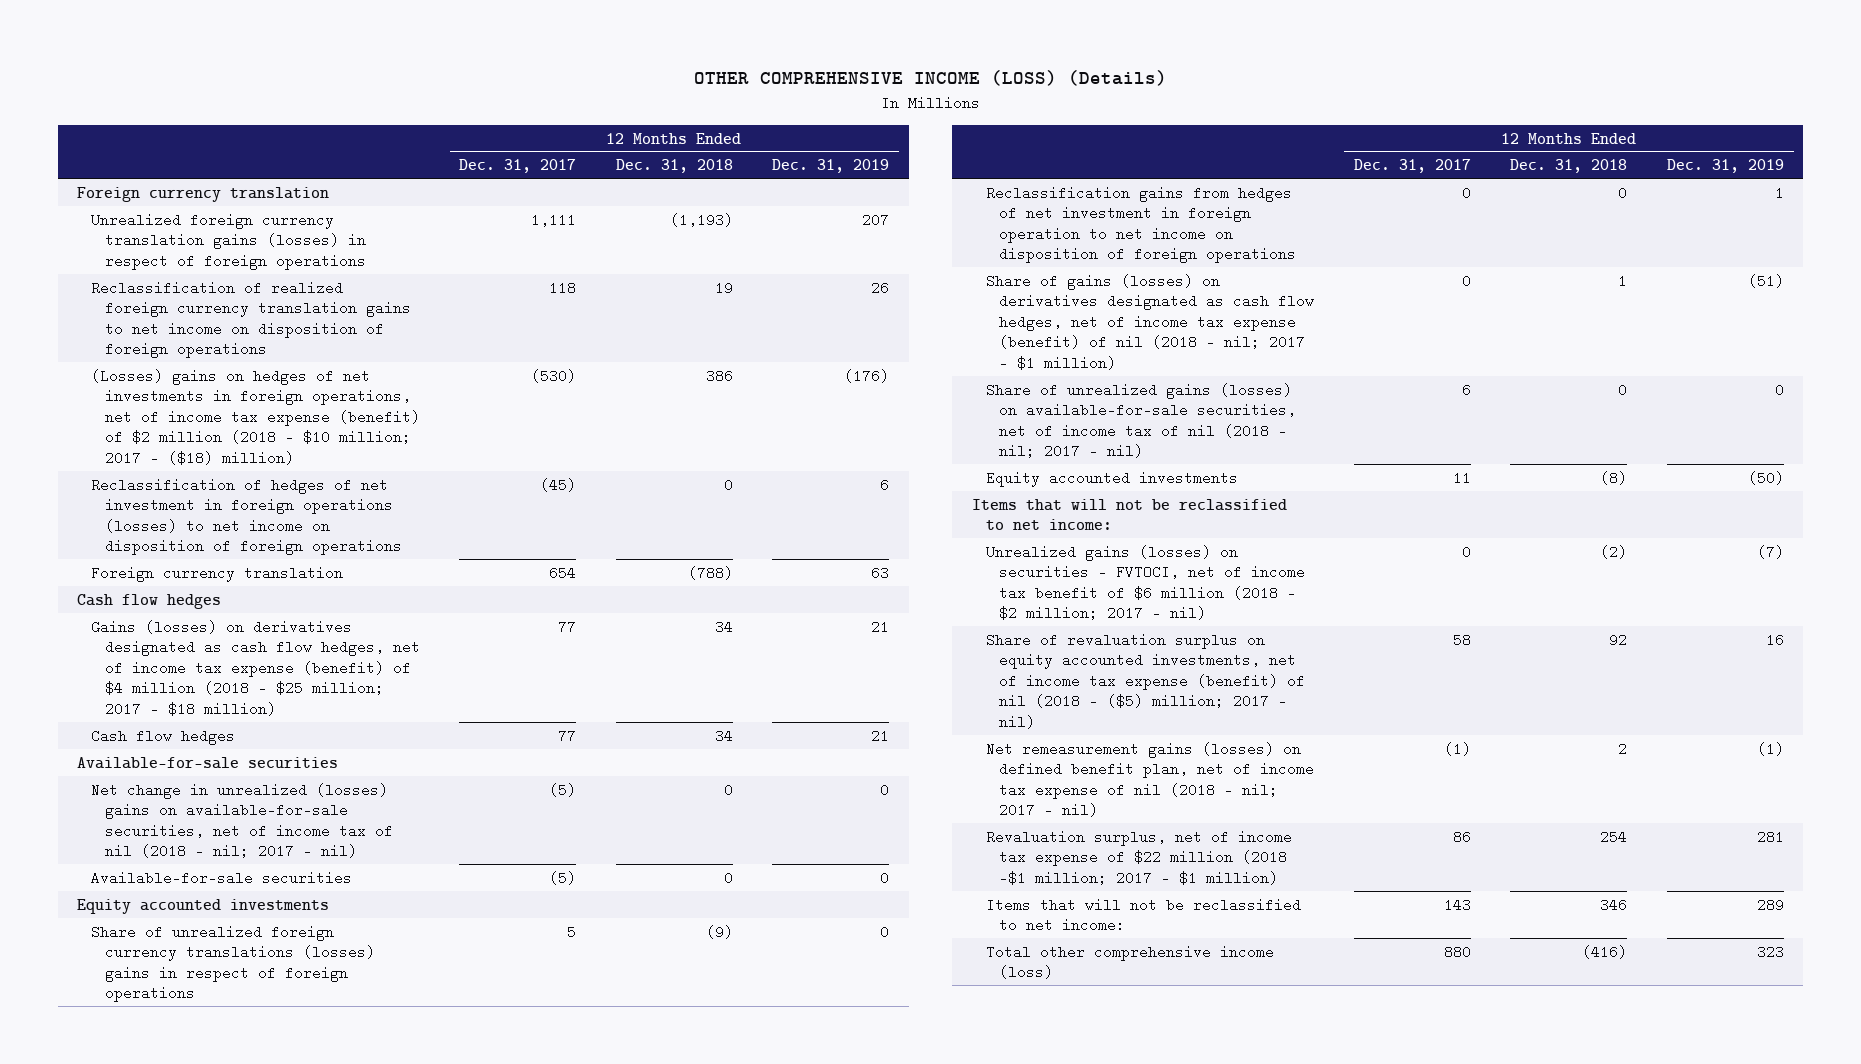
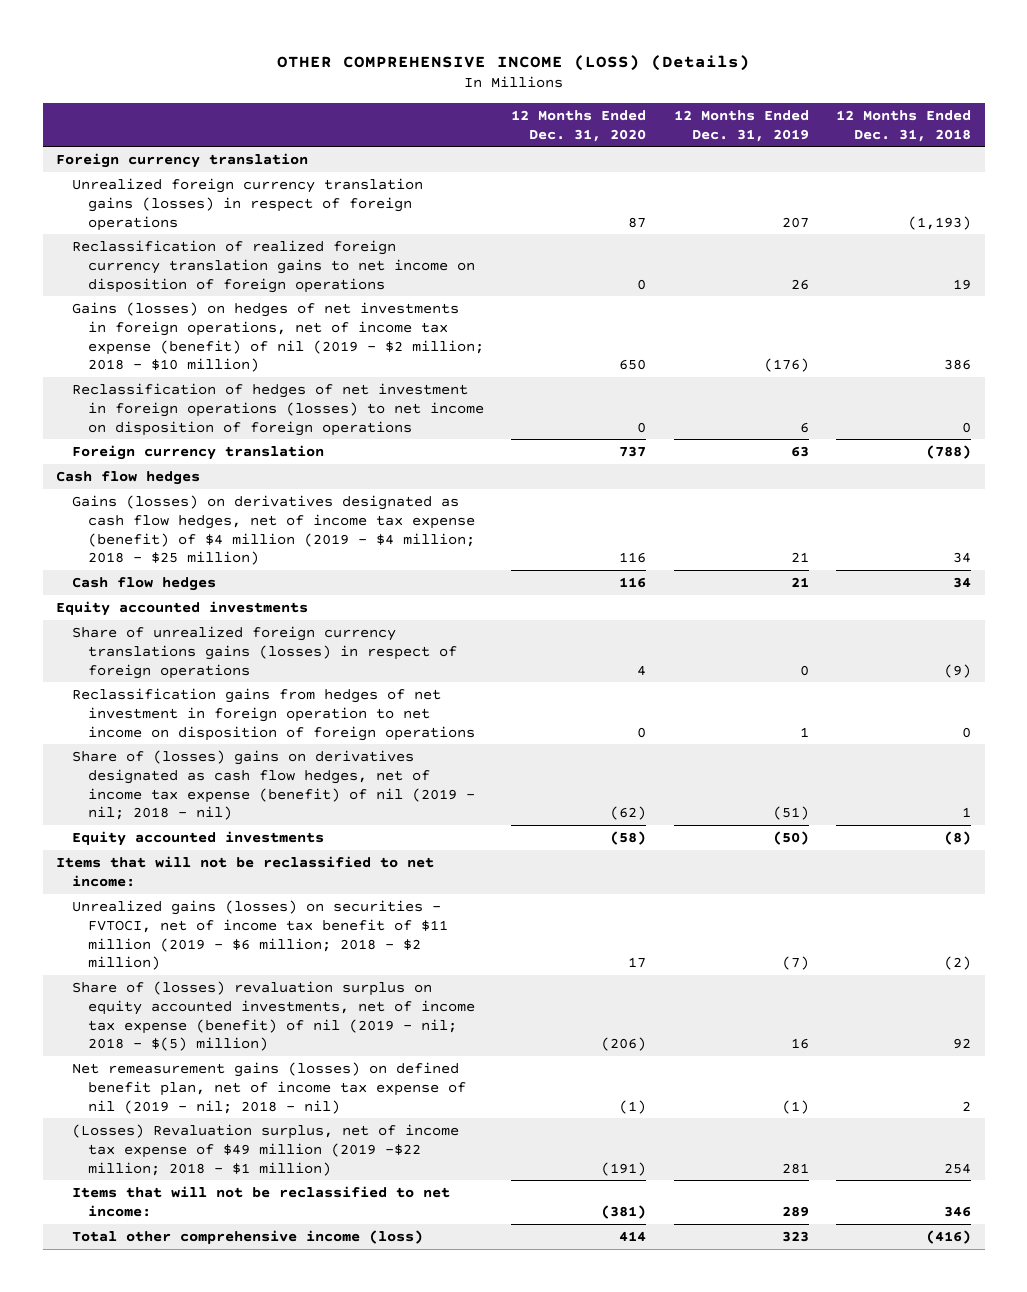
- | 12 Months Ended Dec. 31, 2017 | 12 Months Ended Dec. 31, 2018 | 12 Months Ended Dec. 31, 2019
+ | 12 Months Ended Dec. 31, 2020 | 12 Months Ended Dec. 31, 2019 | 12 Months Ended Dec. 31, 2018
- (Losses) gains on hedges of net investments in foreign operations, net of income tax expense (benefit) of $2 million (2018 - $10 million; 2017 - ($18) million) | (530) | 386 | (176)
+ Gains (losses) on hedges of net investments in foreign operations, net of income tax expense (benefit) of nil (2019 - $2 million; 2018 - $10 million) | 650 | (176) | 386
- Gains (losses) on derivatives designated as cash flow hedges, net of income tax expense (benefit) of $4 million (2018 - $25 million; 2017 - $18 million) | 77 | 34 | 21
+ Gains (losses) on derivatives designated as cash flow hedges, net of income tax expense (benefit) of $4 million (2019 - $4 million; 2018 - $25 million) | 116 | 21 | 34
- Available-for-sale securities
- Net change in unrealized (losses) gains on available-for-sale securities, net of income tax of nil (2018 - nil; 2017 - nil) | (5) | 0 | 0
- Available-for-sale securities | (5) | 0 | 0
- Share of unrealized foreign currency translations (losses) gains in respect of foreign operations | 5 | (9) | 0
+ Share of unrealized foreign currency translations gains (losses) in respect of foreign operations | 4 | 0 | (9)
- Share of gains (losses) on derivatives designated as cash flow hedges, net of income tax expense (benefit) of nil (2018 - nil; 2017 - $1 million) | 0 | 1 | (51)
- Share of unrealized gains (losses) on available-for-sale securities, net of income tax of nil (2018 - nil; 2017 - nil) | 6 | 0 | 0
+ Share of (losses) gains on derivatives designated as cash flow hedges, net of income tax expense (benefit) of nil (2019 - nil; 2018 - nil) | (62) | (51) | 1
- Unrealized gains (losses) on securities - FVTOCI, net of income tax benefit of $6 million (2018 - $2 million; 2017 - nil) | 0 | (2) | (7)
- Share of revaluation surplus on equity accounted investments, net of income tax expense (benefit) of nil (2018 - ($5) million; 2017 - nil) | 58 | 92 | 16
- Net remeasurement gains (losses) on defined benefit plan, net of income tax expense of nil (2018 - nil; 2017 - nil) | (1) | 2 | (1)
- Revaluation surplus, net of income tax expense of $22 million (2018 -$1 million; 2017 - $1 million) | 86 | 254 | 281
+ Unrealized gains (losses) on securities - FVTOCI, net of income tax benefit of $11 million (2019 - $6 million; 2018 - $2 million) | 17 | (7) | (2)
+ Share of (losses) revaluation surplus on equity accounted investments, net of income tax expense (benefit) of nil (2019 - nil; 2018 - $(5) million) | (206) | 16 | 92
+ Net remeasurement gains (losses) on defined benefit plan, net of income tax expense of nil (2019 - nil; 2018 - nil) | (1) | (1) | 2
+ (Losses) Revaluation surplus, net of income tax expense of $49 million (2019 -$22 million; 2018 - $1 million) | (191) | 281 | 254

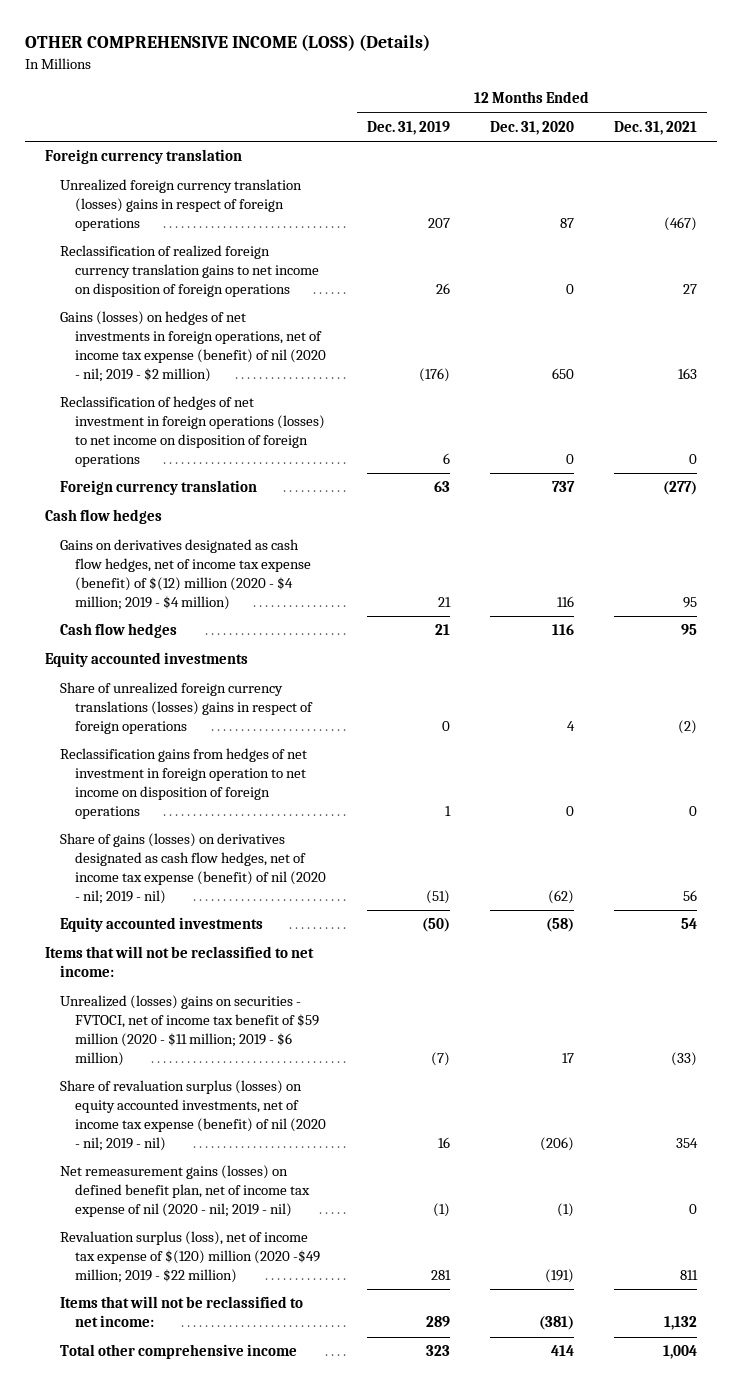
- | 12 Months Ended Dec. 31, 2020 | 12 Months Ended Dec. 31, 2019 | 12 Months Ended Dec. 31, 2018
+ | 12 Months Ended Dec. 31, 2019 | 12 Months Ended Dec. 31, 2020 | 12 Months Ended Dec. 31, 2021
- Unrealized foreign currency translation gains (losses) in respect of foreign operations | 87 | 207 | (1,193)
+ Unrealized foreign currency translation (losses) gains in respect of foreign operations | 207 | 87 | (467)
- Gains (losses) on hedges of net investments in foreign operations, net of income tax expense (benefit) of nil (2019 - $2 million; 2018 - $10 million) | 650 | (176) | 386
+ Gains (losses) on hedges of net investments in foreign operations, net of income tax expense (benefit) of nil (2020 - nil; 2019 - $2 million) | (176) | 650 | 163
- Gains (losses) on derivatives designated as cash flow hedges, net of income tax expense (benefit) of $4 million (2019 - $4 million; 2018 - $25 million) | 116 | 21 | 34
+ Gains on derivatives designated as cash flow hedges, net of income tax expense (benefit) of $(12) million (2020 - $4 million; 2019 - $4 million) | 21 | 116 | 95
- Share of unrealized foreign currency translations gains (losses) in respect of foreign operations | 4 | 0 | (9)
+ Share of unrealized foreign currency translations (losses) gains in respect of foreign operations | 0 | 4 | (2)
- Share of (losses) gains on derivatives designated as cash flow hedges, net of income tax expense (benefit) of nil (2019 - nil; 2018 - nil) | (62) | (51) | 1
+ Share of gains (losses) on derivatives designated as cash flow hedges, net of income tax expense (benefit) of nil (2020 - nil; 2019 - nil) | (51) | (62) | 56
- Unrealized gains (losses) on securities - FVTOCI, net of income tax benefit of $11 million (2019 - $6 million; 2018 - $2 million) | 17 | (7) | (2)
- Share of (losses) revaluation surplus on equity accounted investments, net of income tax expense (benefit) of nil (2019 - nil; 2018 - $(5) million) | (206) | 16 | 92
- Net remeasurement gains (losses) on defined benefit plan, net of income tax expense of nil (2019 - nil; 2018 - nil) | (1) | (1) | 2
- (Losses) Revaluation surplus, net of income tax expense of $49 million (2019 -$22 million; 2018 - $1 million) | (191) | 281 | 254
+ Unrealized (losses) gains on securities - FVTOCI, net of income tax benefit of $59 million (2020 - $11 million; 2019 - $6 million) | (7) | 17 | (33)
+ Share of revaluation surplus (losses) on equity accounted investments, net of income tax expense (benefit) of nil (2020 - nil; 2019 - nil) | 16 | (206) | 354
+ Net remeasurement gains (losses) on defined benefit plan, net of income tax expense of nil (2020 - nil; 2019 - nil) | (1) | (1) | 0
+ Revaluation surplus (loss), net of income tax expense of $(120) million (2020 -$49 million; 2019 - $22 million) | 281 | (191) | 811
- Total other comprehensive income (loss) | 414 | 323 | (416)
+ Total other comprehensive income | 323 | 414 | 1,004

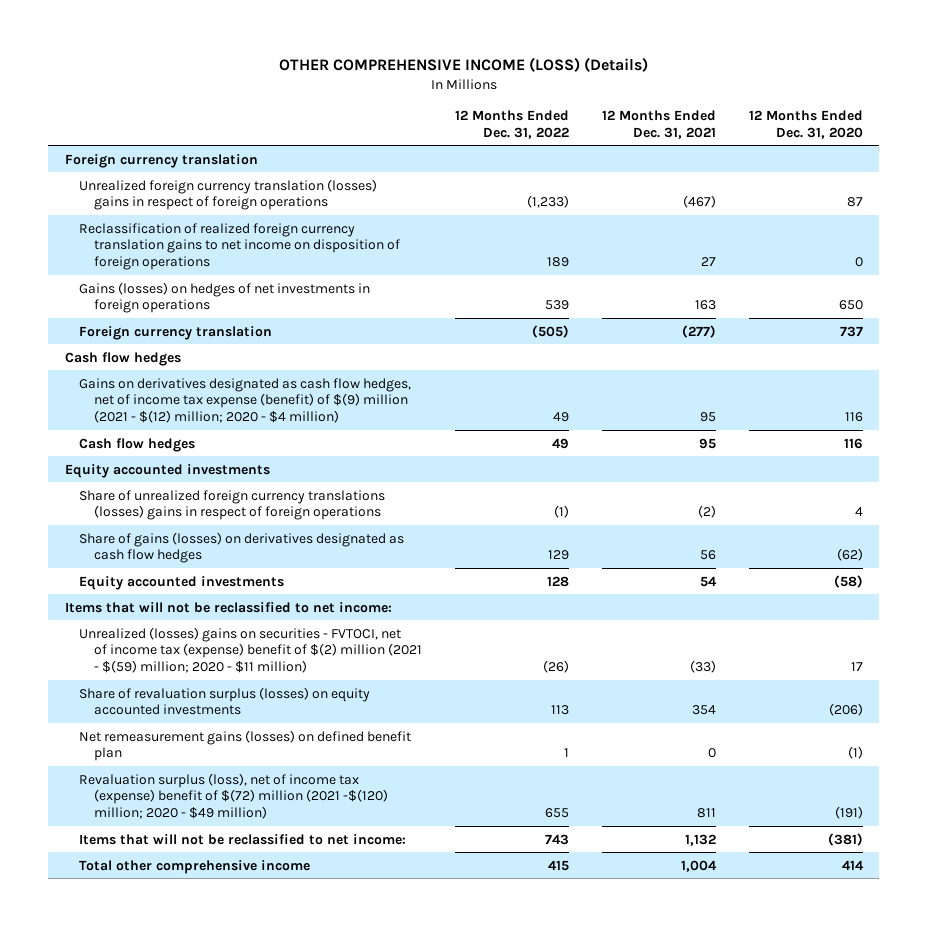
- | 12 Months Ended Dec. 31, 2019 | 12 Months Ended Dec. 31, 2020 | 12 Months Ended Dec. 31, 2021
+ | 12 Months Ended Dec. 31, 2022 | 12 Months Ended Dec. 31, 2021 | 12 Months Ended Dec. 31, 2020
- Gains (losses) on hedges of net investments in foreign operations, net of income tax expense (benefit) of nil (2020 - nil; 2019 - $2 million) | (176) | 650 | 163
- Reclassification of hedges of net investment in foreign operations (losses) to net income on disposition of foreign operations | 6 | 0 | 0
+ Gains (losses) on hedges of net investments in foreign operations | 539 | 163 | 650
- Gains on derivatives designated as cash flow hedges, net of income tax expense (benefit) of $(12) million (2020 - $4 million; 2019 - $4 million) | 21 | 116 | 95
+ Gains on derivatives designated as cash flow hedges, net of income tax expense (benefit) of $(9) million (2021 - $(12) million; 2020 - $4 million) | 49 | 95 | 116
- Reclassification gains from hedges of net investment in foreign operation to net income on disposition of foreign operations | 1 | 0 | 0
- Share of gains (losses) on derivatives designated as cash flow hedges, net of income tax expense (benefit) of nil (2020 - nil; 2019 - nil) | (51) | (62) | 56
+ Share of gains (losses) on derivatives designated as cash flow hedges | 129 | 56 | (62)
- Unrealized (losses) gains on securities - FVTOCI, net of income tax benefit of $59 million (2020 - $11 million; 2019 - $6 million) | (7) | 17 | (33)
- Share of revaluation surplus (losses) on equity accounted investments, net of income tax expense (benefit) of nil (2020 - nil; 2019 - nil) | 16 | (206) | 354
- Net remeasurement gains (losses) on defined benefit plan, net of income tax expense of nil (2020 - nil; 2019 - nil) | (1) | (1) | 0
- Revaluation surplus (loss), net of income tax expense of $(120) million (2020 -$49 million; 2019 - $22 million) | 281 | (191) | 811
+ Unrealized (losses) gains on securities - FVTOCI, net of income tax (expense) benefit of $(2) million (2021 - $(59) million; 2020 - $11 million) | (26) | (33) | 17
+ Share of revaluation surplus (losses) on equity accounted investments | 113 | 354 | (206)
+ Net remeasurement gains (losses) on defined benefit plan | 1 | 0 | (1)
+ Revaluation surplus (loss), net of income tax (expense) benefit of $(72) million (2021 -$(120) million; 2020 - $49 million) | 655 | 811 | (191)

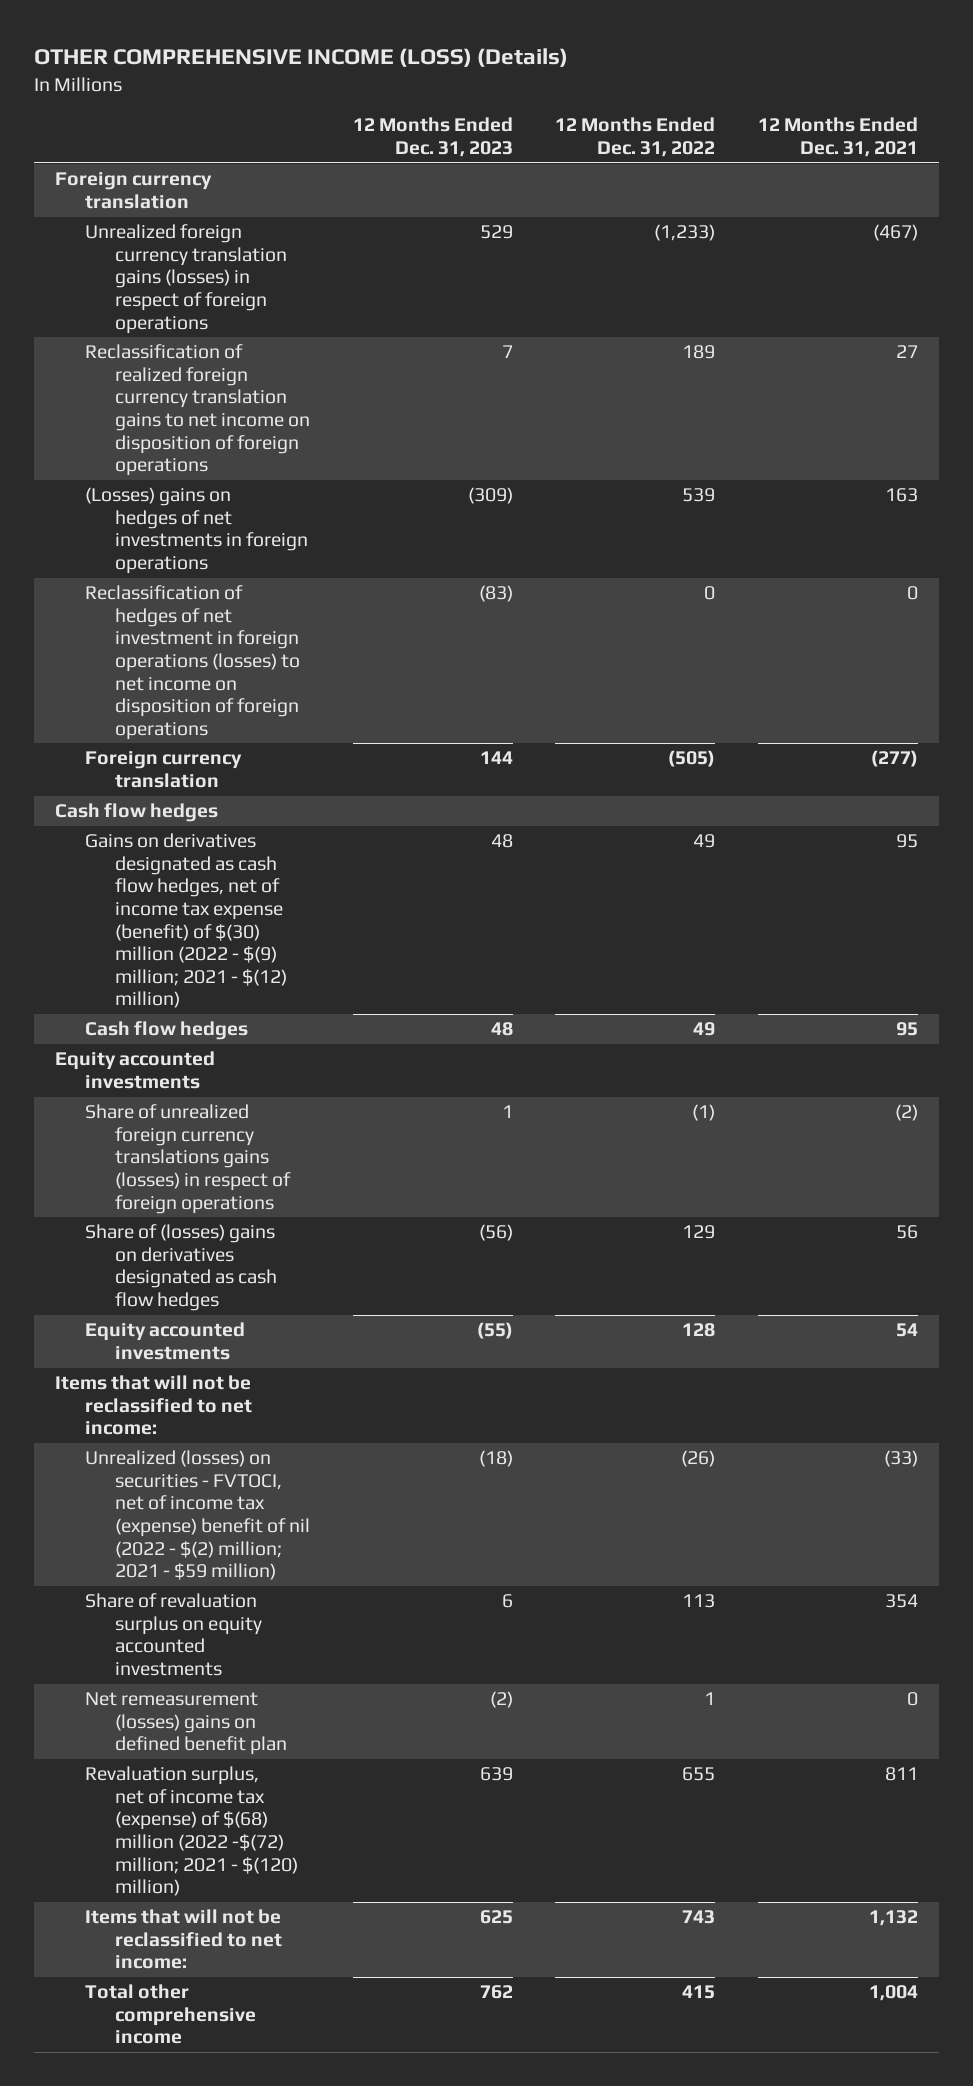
- | 12 Months Ended Dec. 31, 2022 | 12 Months Ended Dec. 31, 2021 | 12 Months Ended Dec. 31, 2020
+ | 12 Months Ended Dec. 31, 2023 | 12 Months Ended Dec. 31, 2022 | 12 Months Ended Dec. 31, 2021
- Unrealized foreign currency translation (losses) gains in respect of foreign operations | (1,233) | (467) | 87
+ Unrealized foreign currency translation gains (losses) in respect of foreign operations | 529 | (1,233) | (467)
- Gains (losses) on hedges of net investments in foreign operations | 539 | 163 | 650
+ (Losses) gains on hedges of net investments in foreign operations | (309) | 539 | 163
+ Reclassification of hedges of net investment in foreign operations (losses) to net income on disposition of foreign operations | (83) | 0 | 0
- Gains on derivatives designated as cash flow hedges, net of income tax expense (benefit) of $(9) million (2021 - $(12) million; 2020 - $4 million) | 49 | 95 | 116
+ Gains on derivatives designated as cash flow hedges, net of income tax expense (benefit) of $(30) million (2022 - $(9) million; 2021 - $(12) million) | 48 | 49 | 95
- Share of unrealized foreign currency translations (losses) gains in respect of foreign operations | (1) | (2) | 4
- Share of gains (losses) on derivatives designated as cash flow hedges | 129 | 56 | (62)
+ Share of unrealized foreign currency translations gains (losses) in respect of foreign operations | 1 | (1) | (2)
+ Share of (losses) gains on derivatives designated as cash flow hedges | (56) | 129 | 56
- Unrealized (losses) gains on securities - FVTOCI, net of income tax (expense) benefit of $(2) million (2021 - $(59) million; 2020 - $11 million) | (26) | (33) | 17
- Share of revaluation surplus (losses) on equity accounted investments | 113 | 354 | (206)
- Net remeasurement gains (losses) on defined benefit plan | 1 | 0 | (1)
- Revaluation surplus (loss), net of income tax (expense) benefit of $(72) million (2021 -$(120) million; 2020 - $49 million) | 655 | 811 | (191)
+ Unrealized (losses) on securities - FVTOCI, net of income tax (expense) benefit of nil (2022 - $(2) million; 2021 - $59 million) | (18) | (26) | (33)
+ Share of revaluation surplus on equity accounted investments | 6 | 113 | 354
+ Net remeasurement (losses) gains on defined benefit plan | (2) | 1 | 0
+ Revaluation surplus, net of income tax (expense) of $(68) million (2022 -$(72) million; 2021 - $(120) million) | 639 | 655 | 811

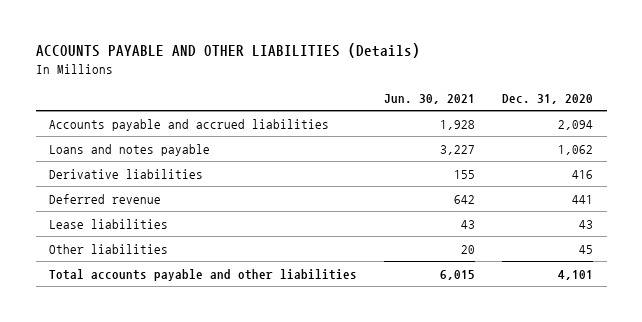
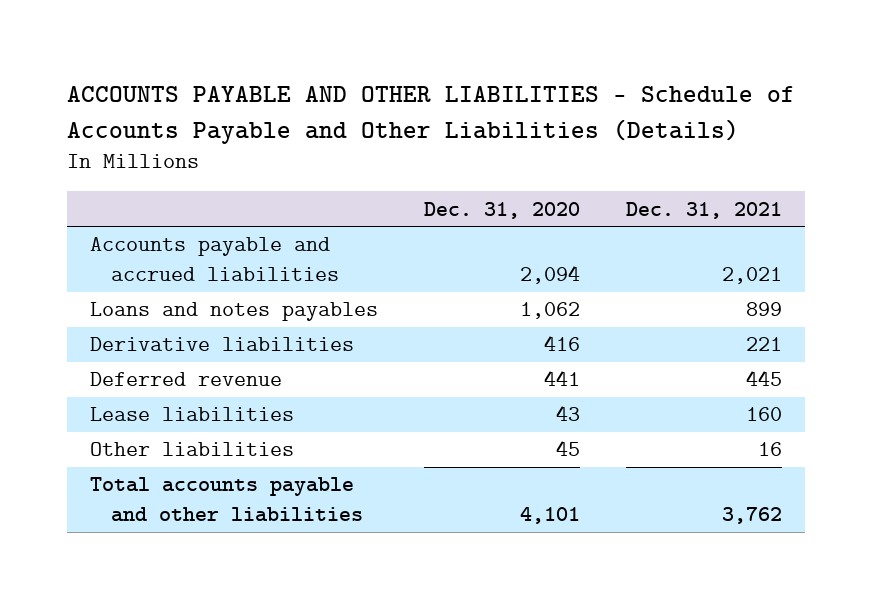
- ACCOUNTS PAYABLE AND OTHER LIABILITIES (Details)
+ ACCOUNTS PAYABLE AND OTHER LIABILITIES - Schedule of Accounts Payable and Other Liabilities (Details)
- | Jun. 30, 2021 | Dec. 31, 2020
+ | Dec. 31, 2020 | Dec. 31, 2021
- Loans and notes payable | 3,227 | 1,062
+ Loans and notes payables | 1,062 | 899

